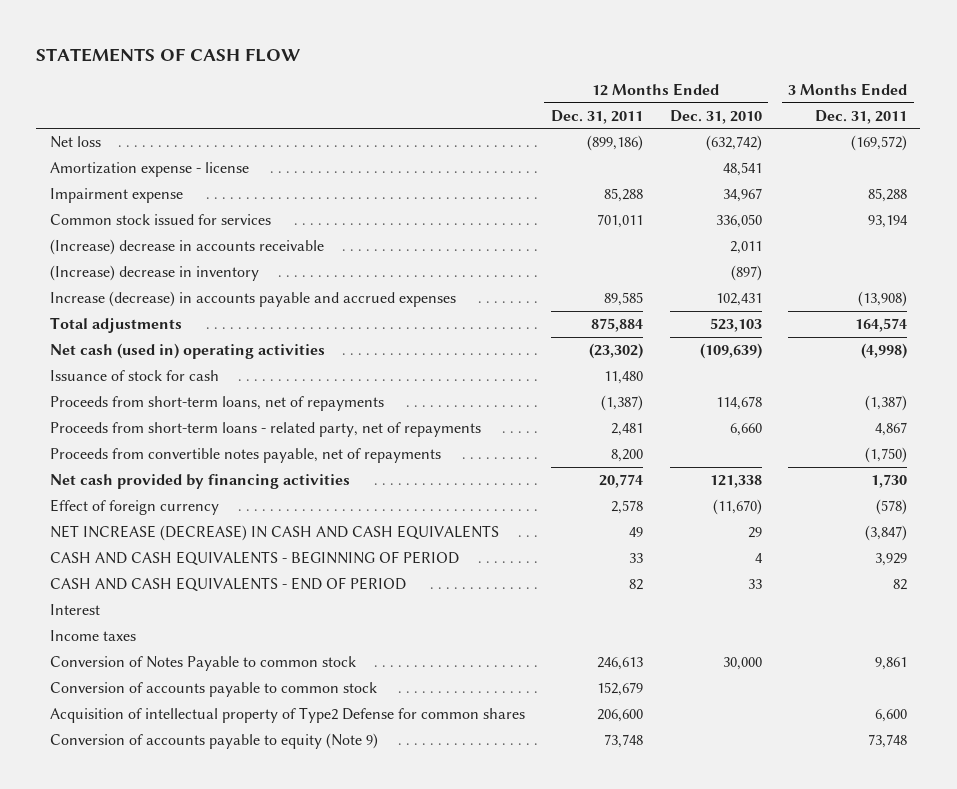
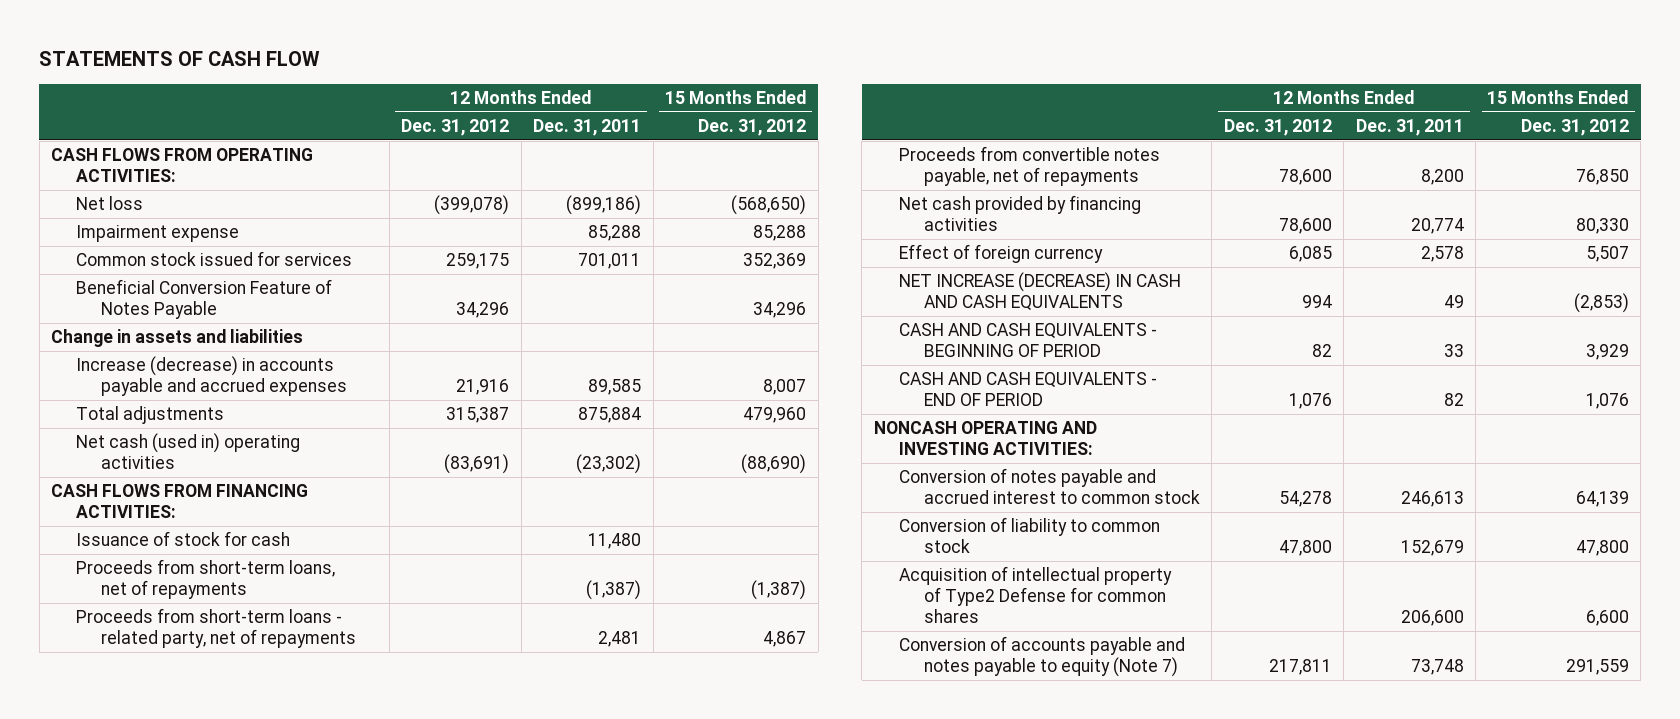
- | 12 Months Ended Dec. 31, 2011 | 12 Months Ended Dec. 31, 2010 | 3 Months Ended Dec. 31, 2011
+ | 12 Months Ended Dec. 31, 2012 | 12 Months Ended Dec. 31, 2011 | 15 Months Ended Dec. 31, 2012
+ CASH FLOWS FROM OPERATING ACTIVITIES:
- Amortization expense - license | | 48,541 |
- (Increase) decrease in accounts receivable | | 2,011 |
- (Increase) decrease in inventory | | (897) |
+ Beneficial Conversion Feature of Notes Payable | 34,296 | | 34,296
+ Change in assets and liabilities
+ CASH FLOWS FROM FINANCING ACTIVITIES:
- Interest
- Income taxes
- Conversion of Notes Payable to common stock | 246,613 | 30,000 | 9,861
- Conversion of accounts payable to common stock | 152,679 | |
+ NONCASH OPERATING AND INVESTING ACTIVITIES:
+ Conversion of notes payable and accrued interest to common stock | 54,278 | 246,613 | 64,139
+ Conversion of liability to common stock | 47,800 | 152,679 | 47,800
- Conversion of accounts payable to equity (Note 9) | 73,748 | | 73,748
+ Conversion of accounts payable and notes payable to equity (Note 7) | 217,811 | 73,748 | 291,559

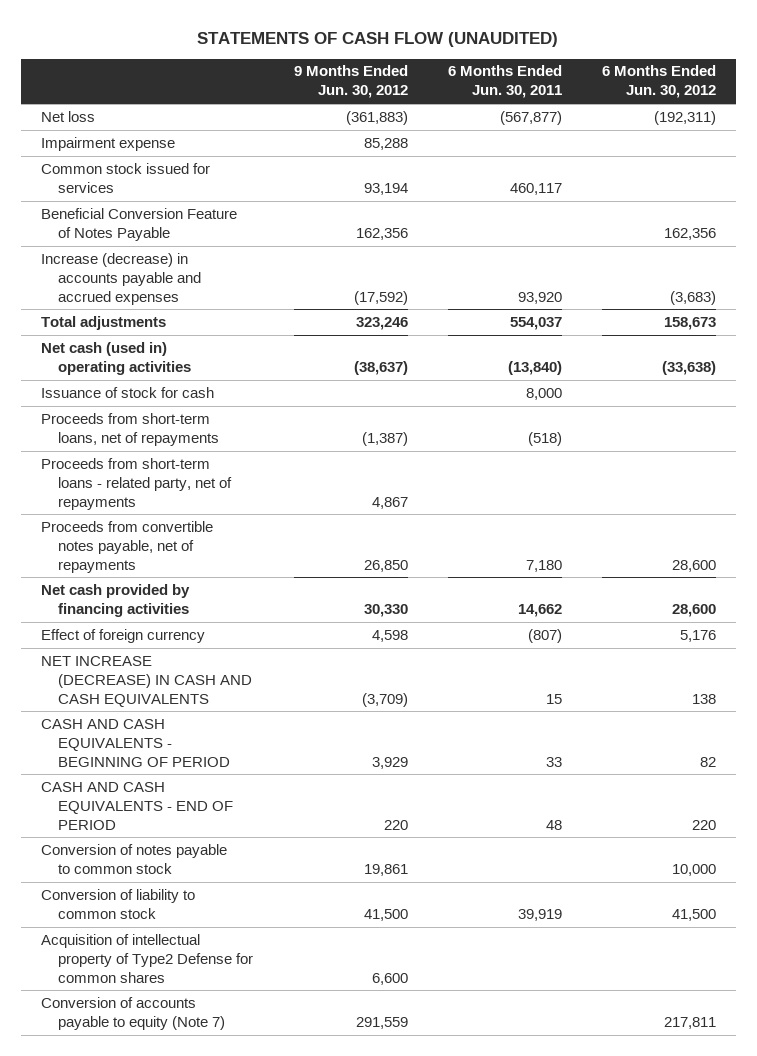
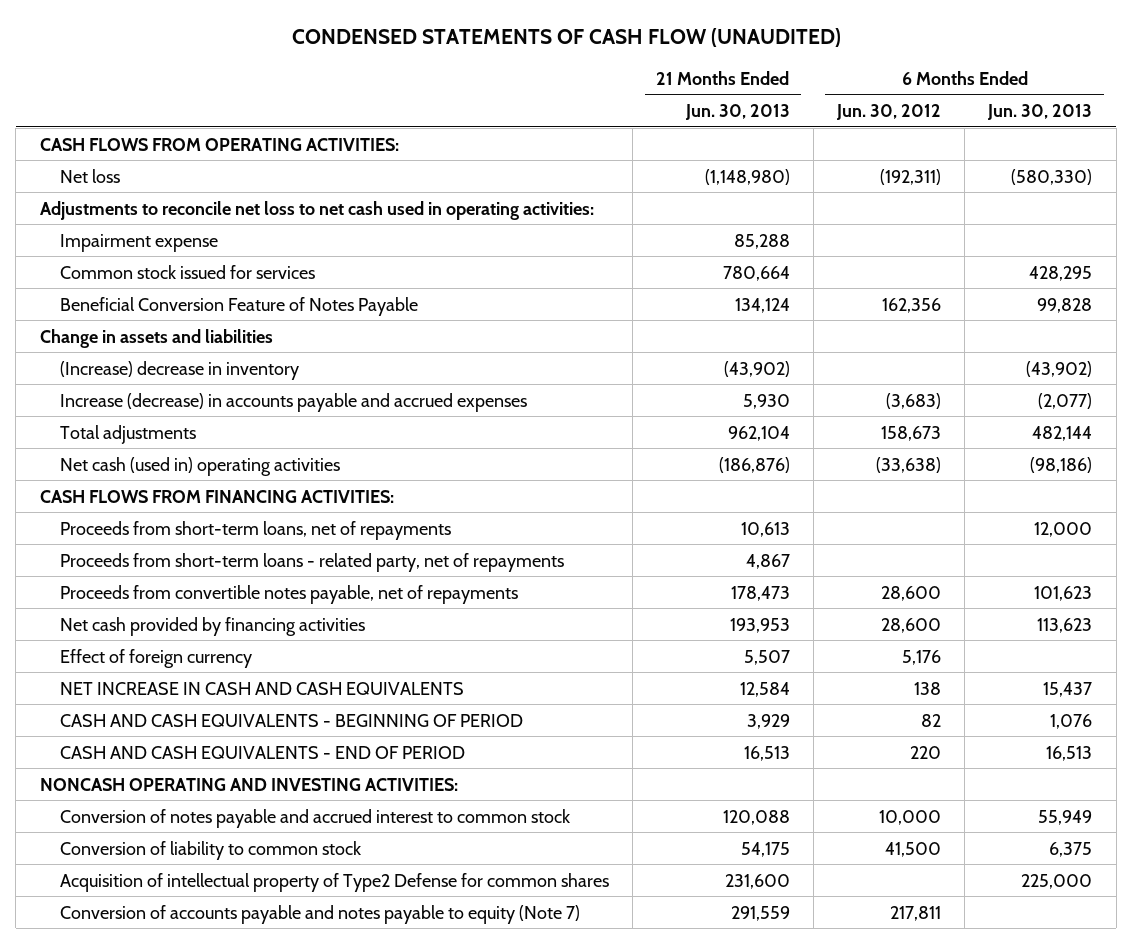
- STATEMENTS OF CASH FLOW (UNAUDITED)
+ CONDENSED STATEMENTS OF CASH FLOW (UNAUDITED)
- | 9 Months Ended Jun. 30, 2012 | 6 Months Ended Jun. 30, 2011 | 6 Months Ended Jun. 30, 2012
+ | 21 Months Ended Jun. 30, 2013 | 6 Months Ended Jun. 30, 2012 | 6 Months Ended Jun. 30, 2013
+ CASH FLOWS FROM OPERATING ACTIVITIES:
+ Adjustments to reconcile net loss to net cash used in operating activities:
+ Change in assets and liabilities
+ (Increase) decrease in inventory | (43,902) | | (43,902)
- Issuance of stock for cash | | 8,000 |
+ CASH FLOWS FROM FINANCING ACTIVITIES:
- NET INCREASE (DECREASE) IN CASH AND CASH EQUIVALENTS | (3,709) | 15 | 138
+ NET INCREASE IN CASH AND CASH EQUIVALENTS | 12,584 | 138 | 15,437
- Conversion of notes payable to common stock | 19,861 | | 10,000
+ NONCASH OPERATING AND INVESTING ACTIVITIES:
+ Conversion of notes payable and accrued interest to common stock | 120,088 | 10,000 | 55,949
- Conversion of accounts payable to equity (Note 7) | 291,559 | | 217,811
+ Conversion of accounts payable and notes payable to equity (Note 7) | 291,559 | 217,811 |

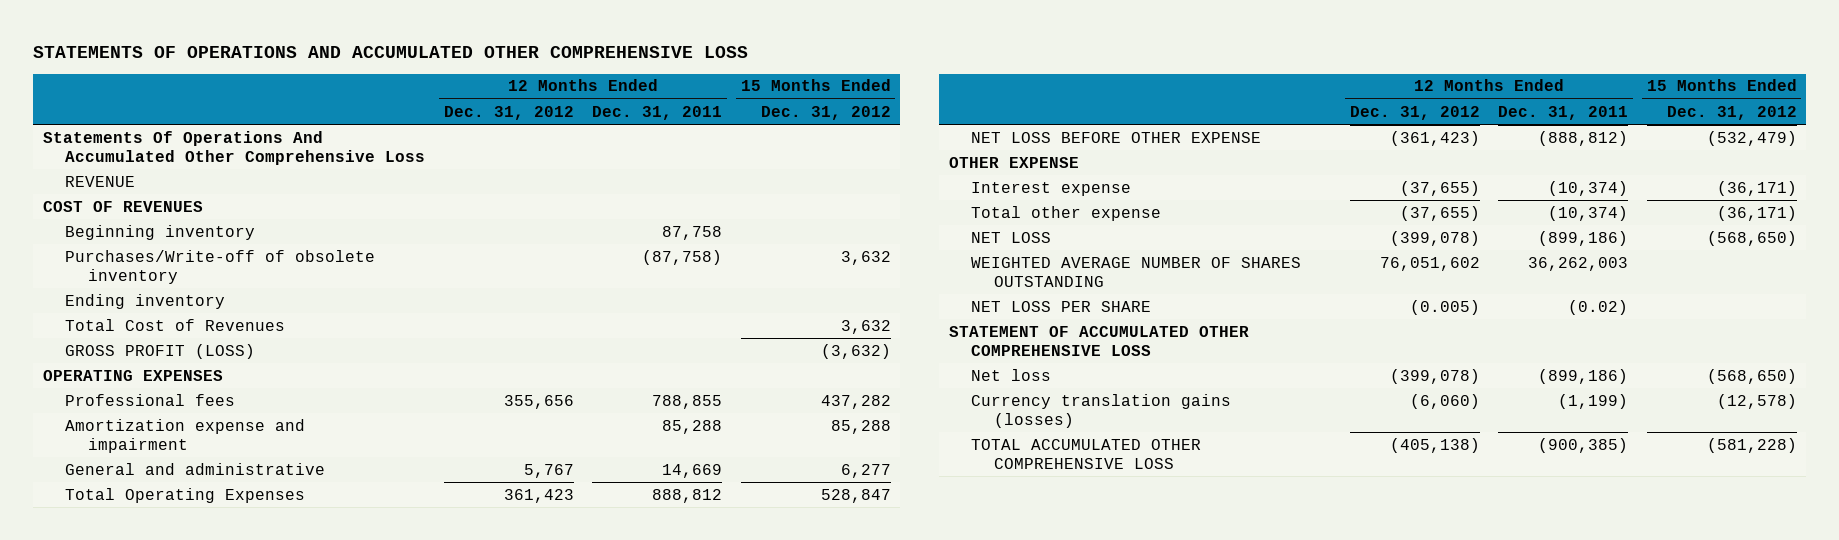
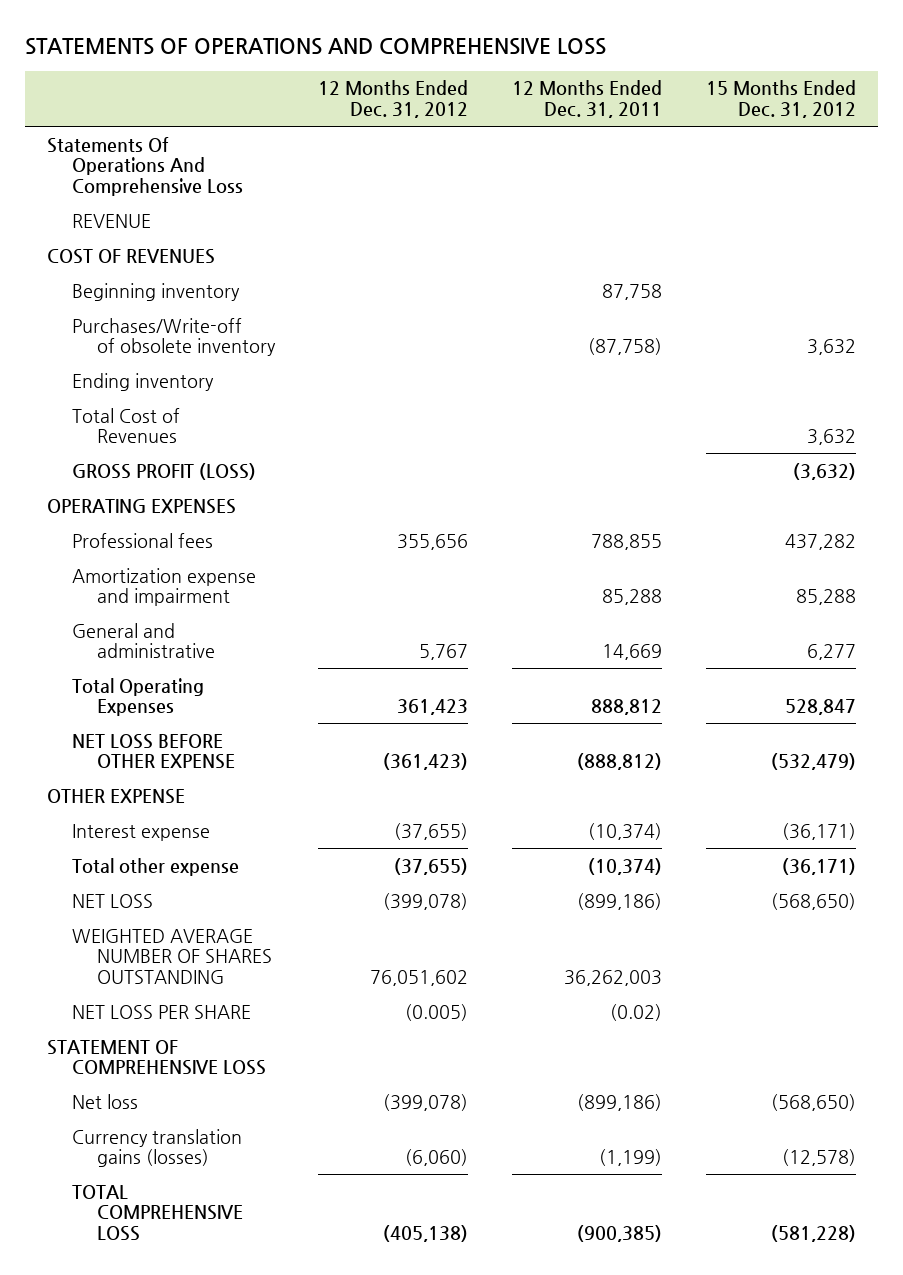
- STATEMENTS OF OPERATIONS AND ACCUMULATED OTHER COMPREHENSIVE LOSS
+ STATEMENTS OF OPERATIONS AND COMPREHENSIVE LOSS
- Statements Of Operations And Accumulated Other Comprehensive Loss
+ Statements Of Operations And Comprehensive Loss
- STATEMENT OF ACCUMULATED OTHER COMPREHENSIVE LOSS
+ STATEMENT OF COMPREHENSIVE LOSS
- TOTAL ACCUMULATED OTHER COMPREHENSIVE LOSS | (405,138) | (900,385) | (581,228)
+ TOTAL COMPREHENSIVE LOSS | (405,138) | (900,385) | (581,228)

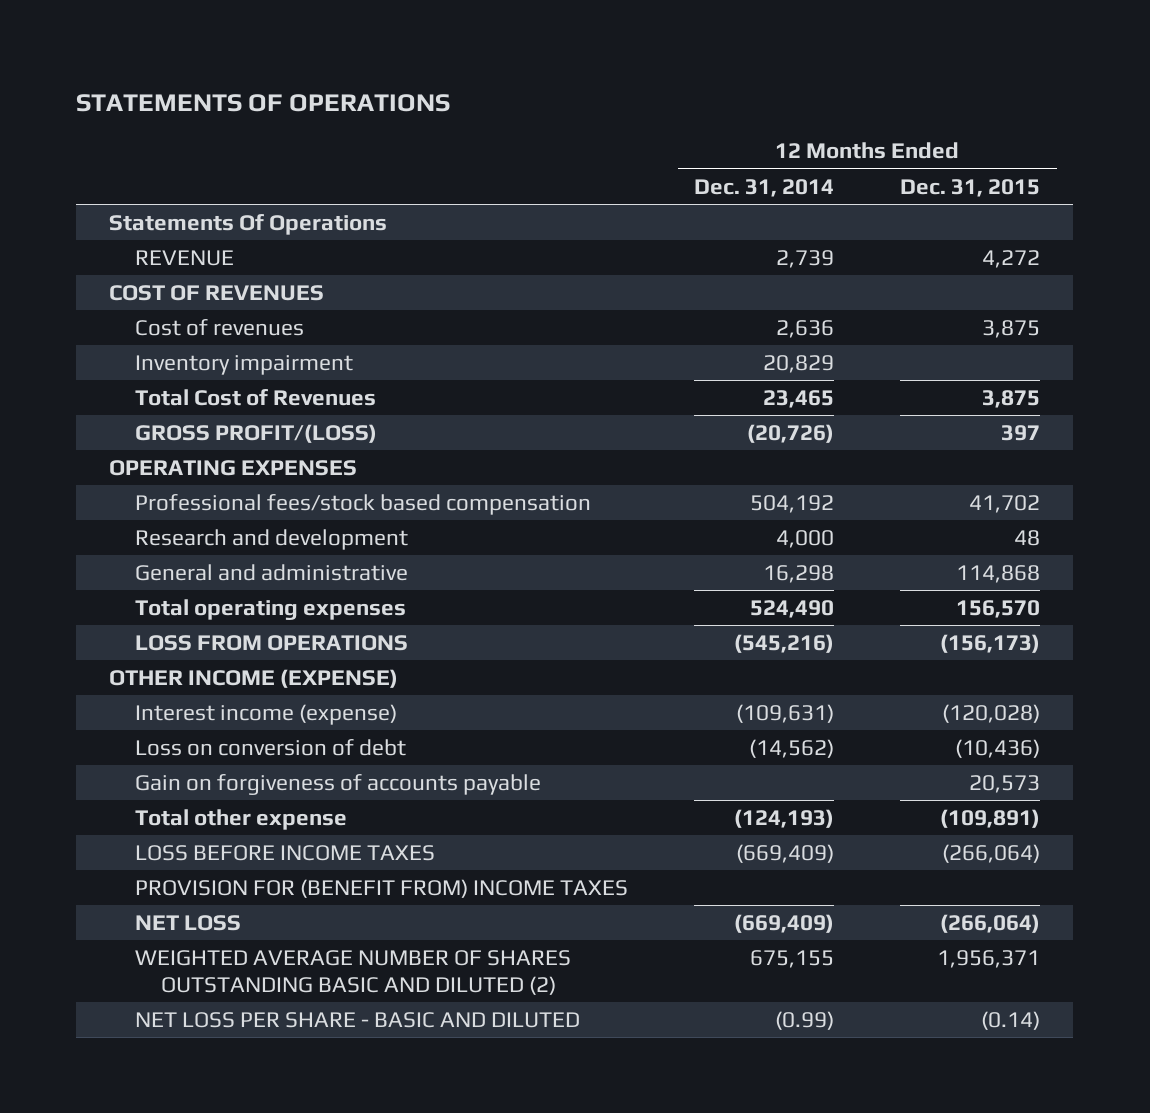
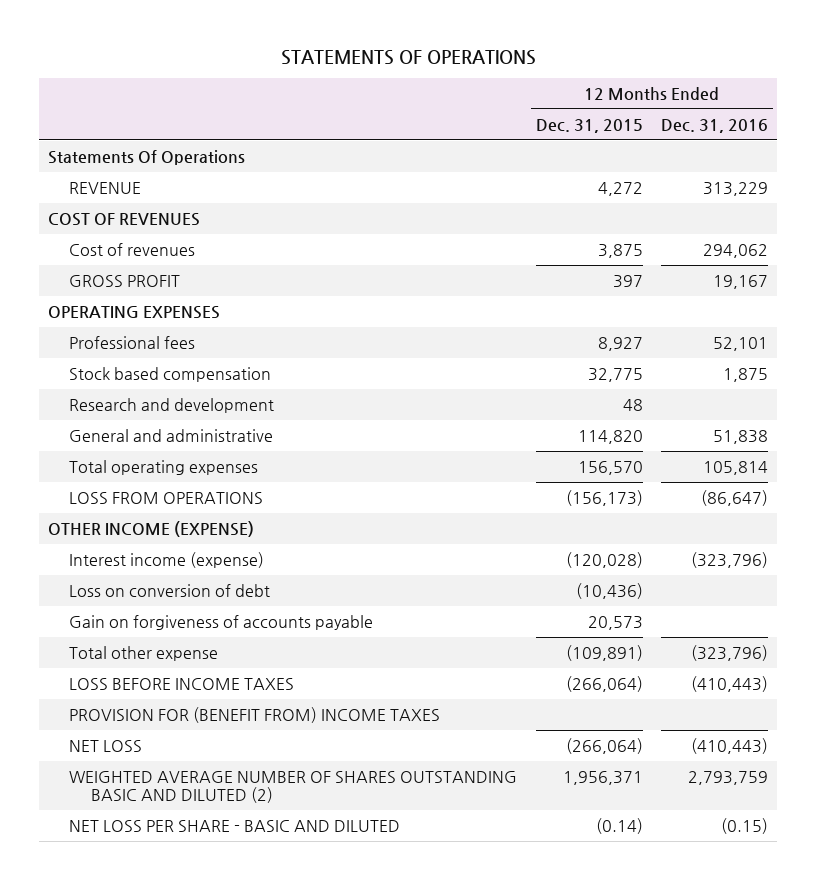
- | 12 Months Ended Dec. 31, 2014 | 12 Months Ended Dec. 31, 2015
+ | 12 Months Ended Dec. 31, 2015 | 12 Months Ended Dec. 31, 2016
- Inventory impairment | 20,829 |
- Total Cost of Revenues | 23,465 | 3,875
- GROSS PROFIT/(LOSS) | (20,726) | 397
+ GROSS PROFIT | 397 | 19,167
- Professional fees/stock based compensation | 504,192 | 41,702
+ Professional fees | 8,927 | 52,101
+ Stock based compensation | 32,775 | 1,875
- General and administrative | 16,298 | 114,868
+ General and administrative | 114,820 | 51,838

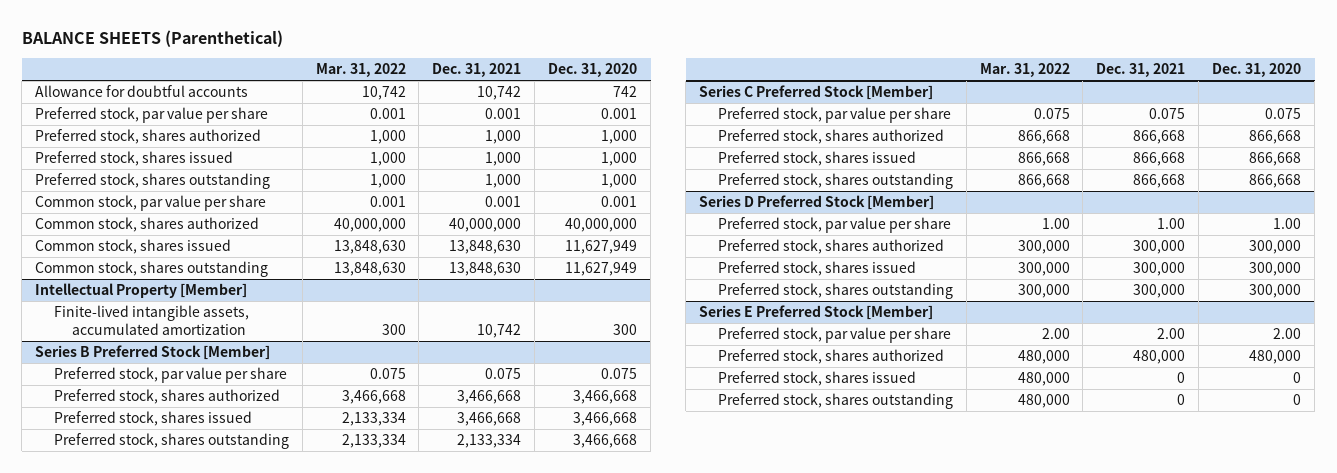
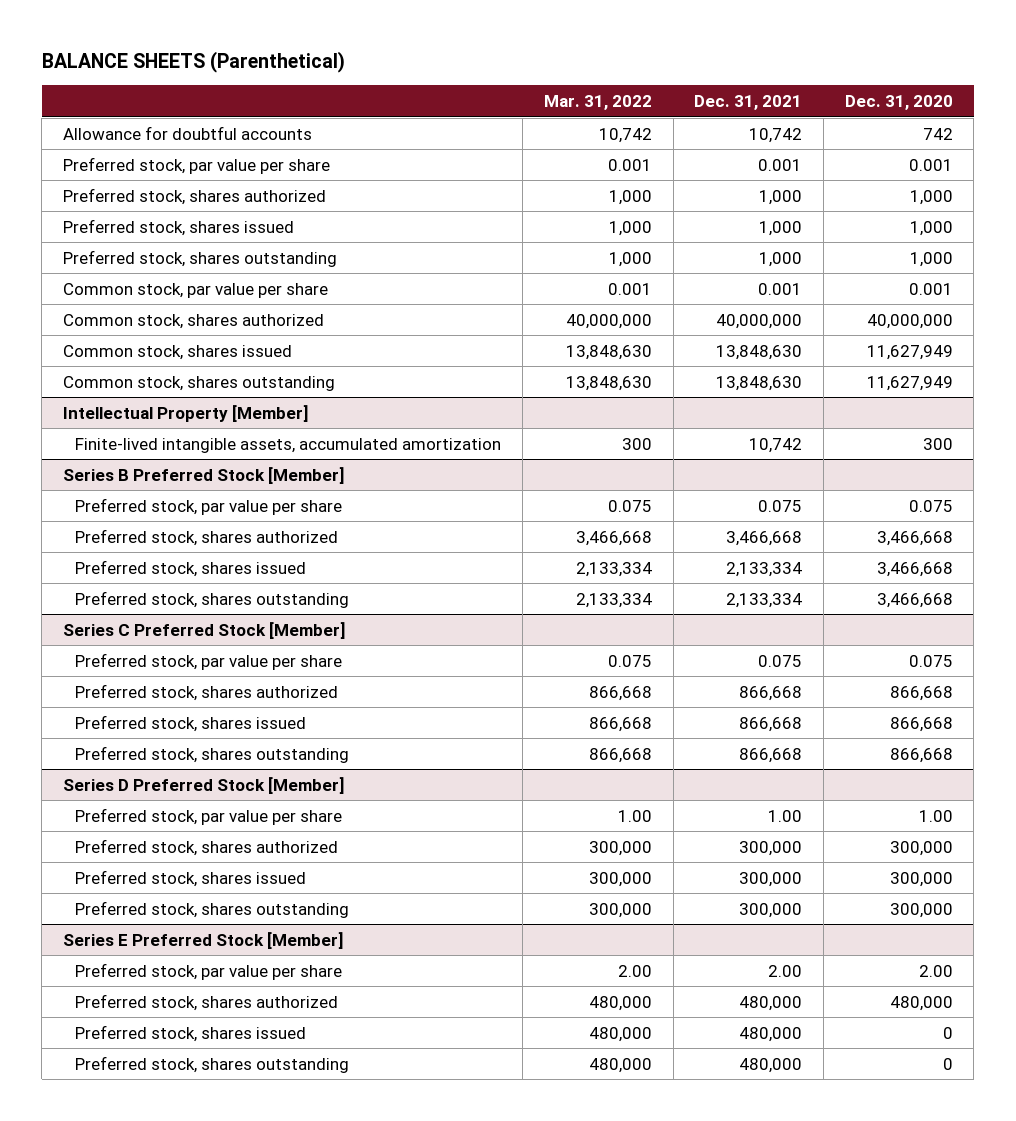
@ Series B Preferred Stock [Member]
- Preferred stock, shares issued | 2,133,334 | 3,466,668 | 3,466,668
+ Preferred stock, shares issued | 2,133,334 | 2,133,334 | 3,466,668
@ Series E Preferred Stock [Member]
- Preferred stock, shares issued | 480,000 | 0 | 0
- Preferred stock, shares outstanding | 480,000 | 0 | 0
+ Preferred stock, shares issued | 480,000 | 480,000 | 0
+ Preferred stock, shares outstanding | 480,000 | 480,000 | 0

